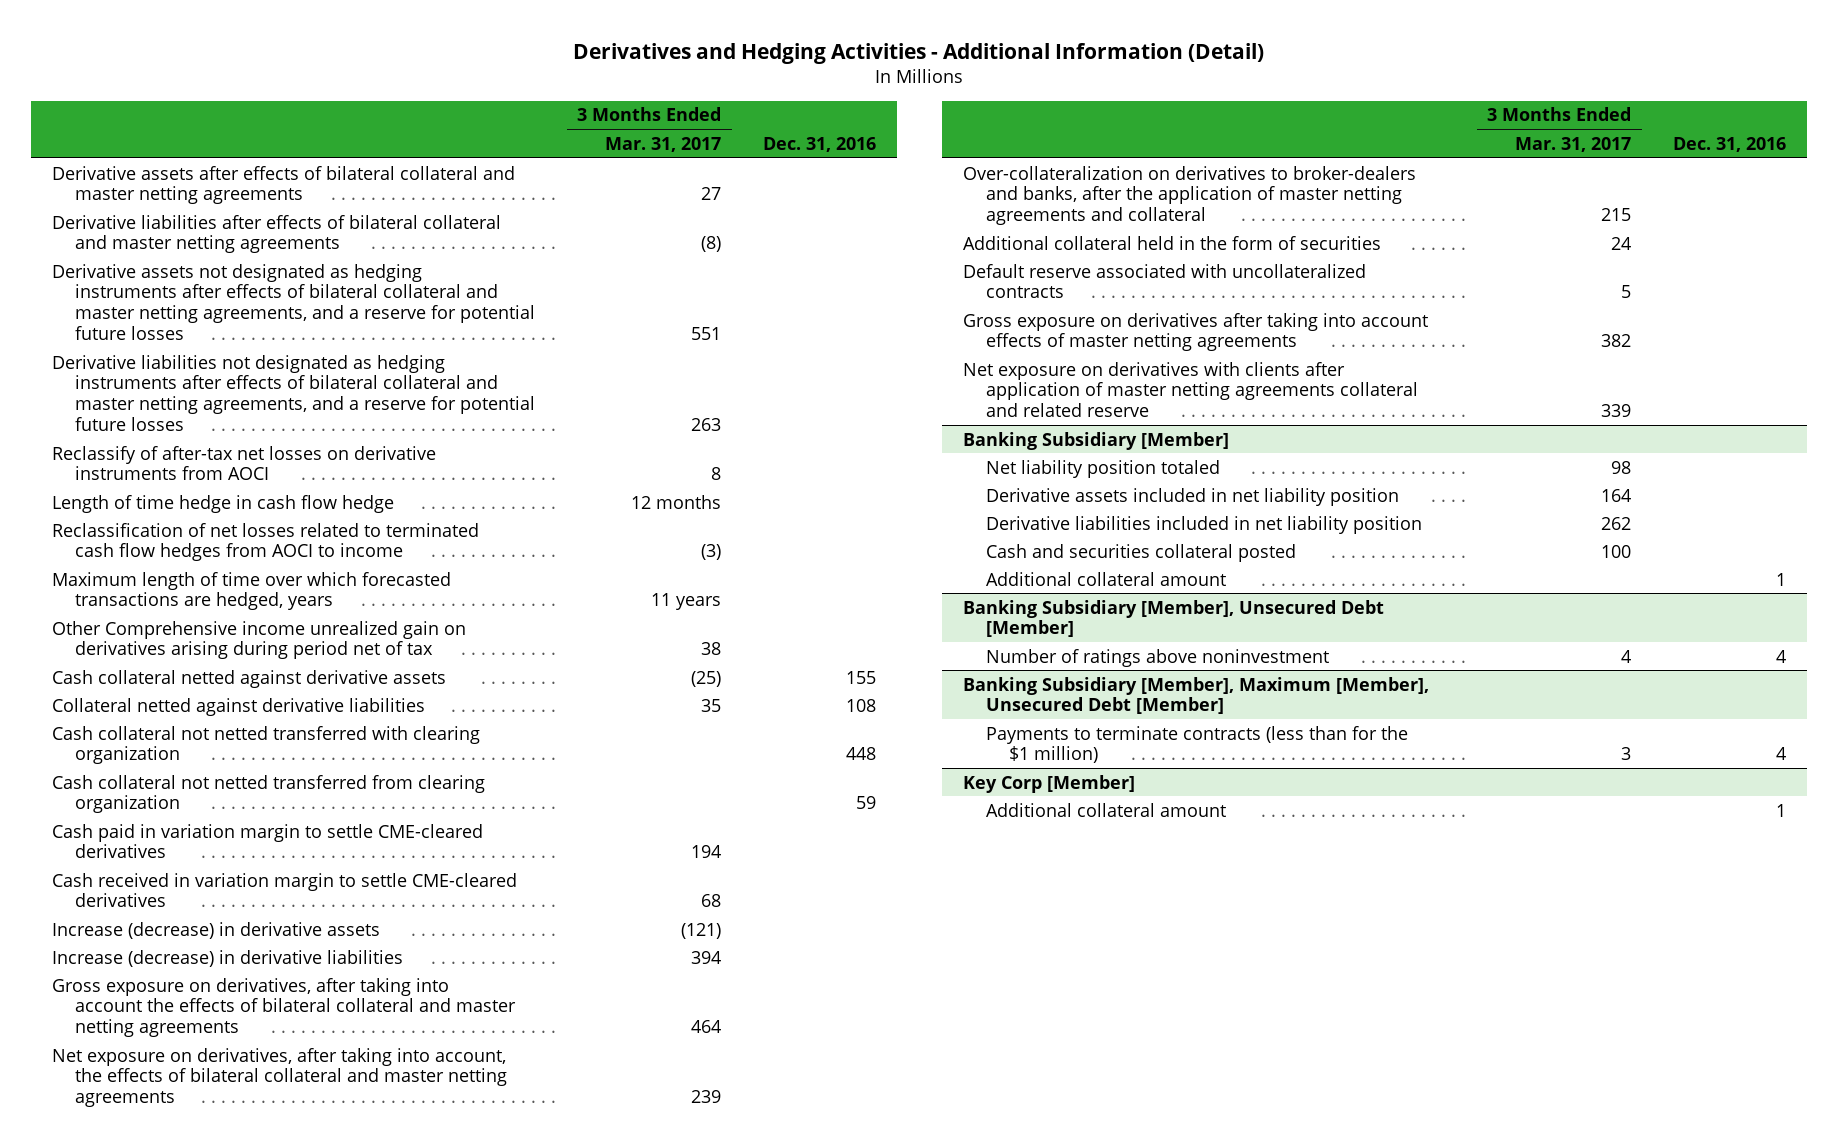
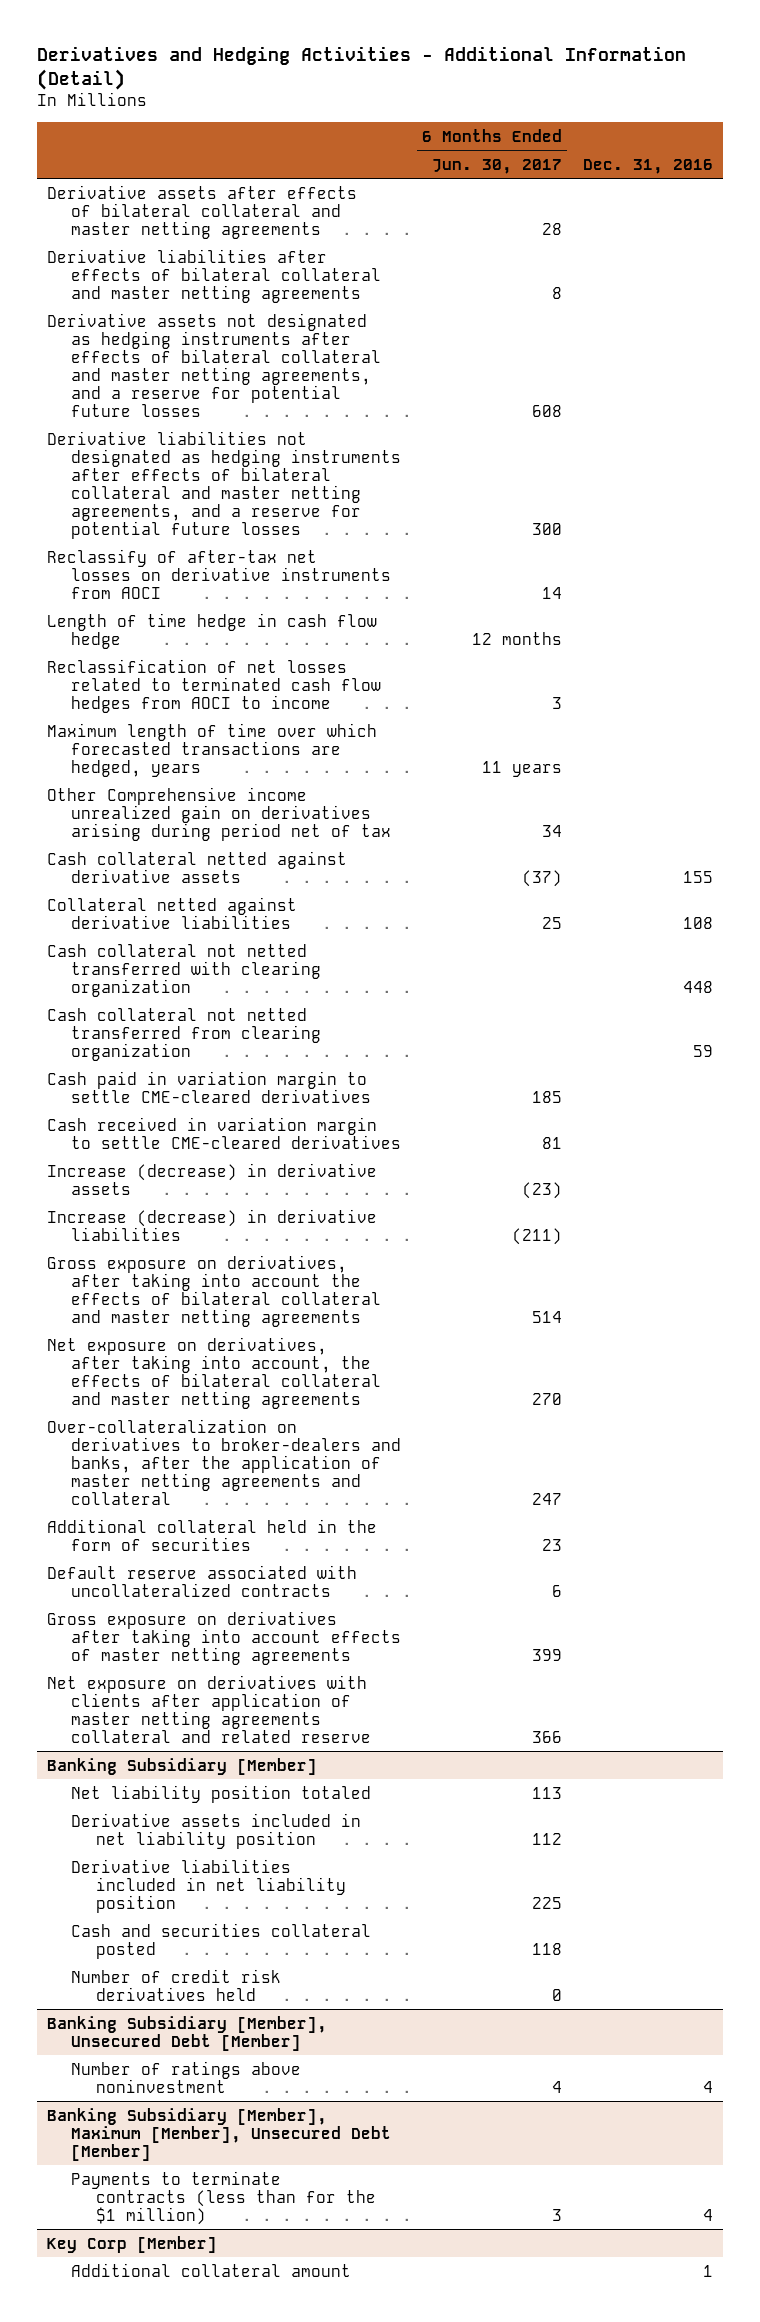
- | 3 Months Ended Mar. 31, 2017 | Dec. 31, 2016
+ | 6 Months Ended Jun. 30, 2017 | Dec. 31, 2016
@ Banking Subsidiary [Member]
- Additional collateral amount | | 1
+ Number of credit risk derivatives held | 0 |

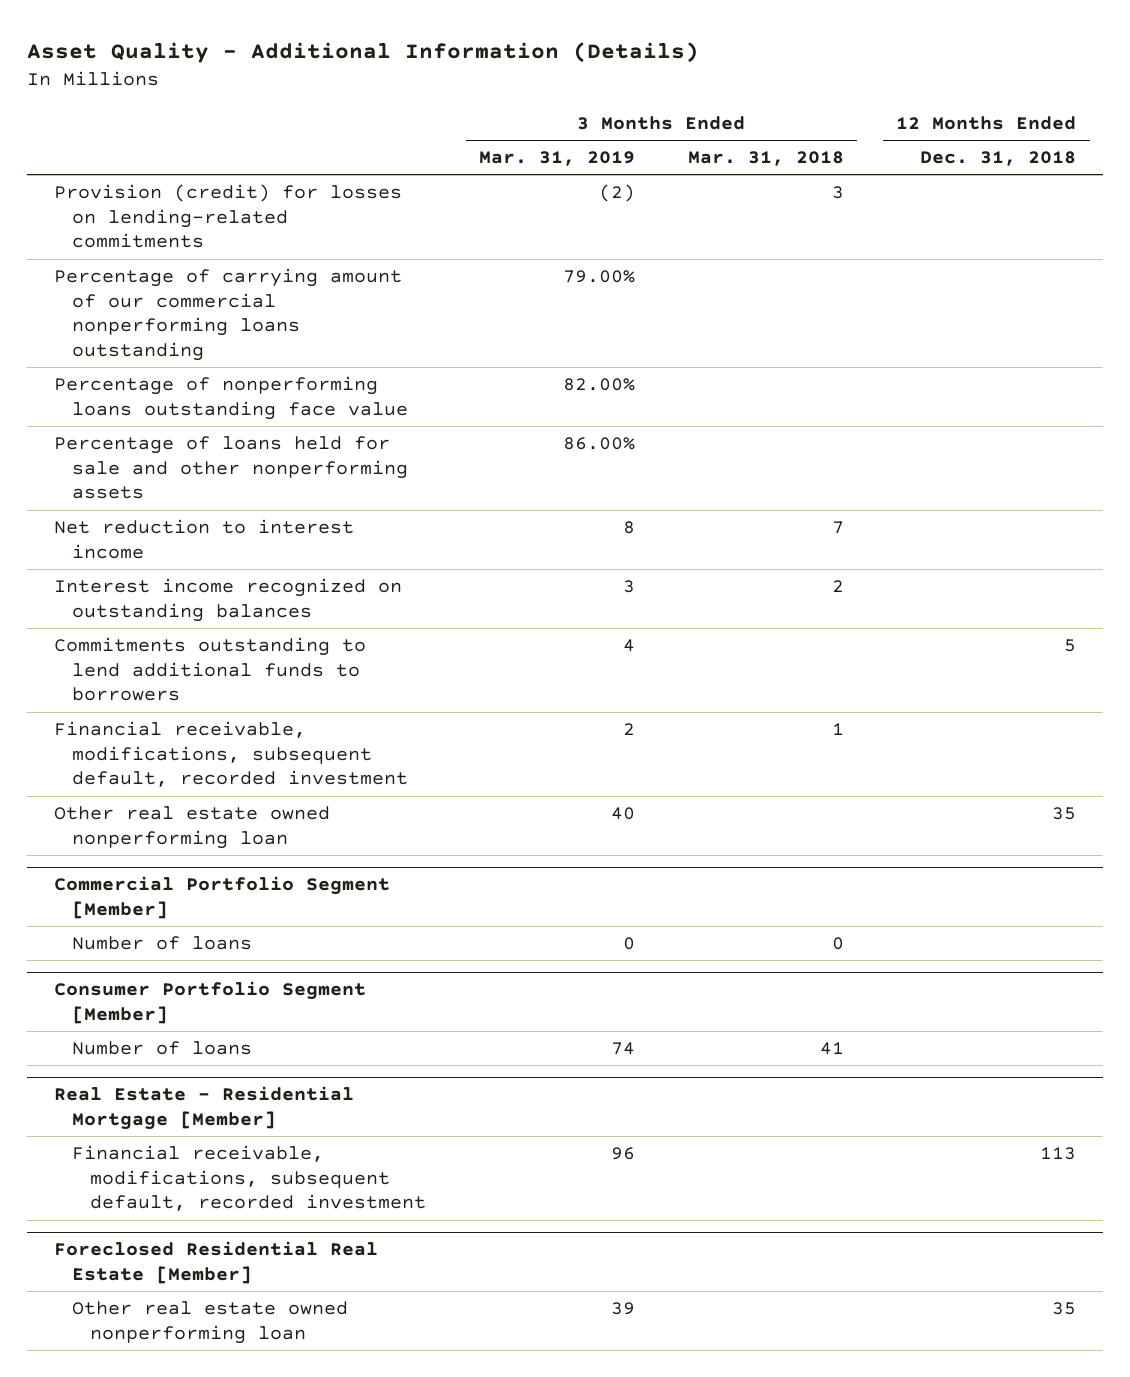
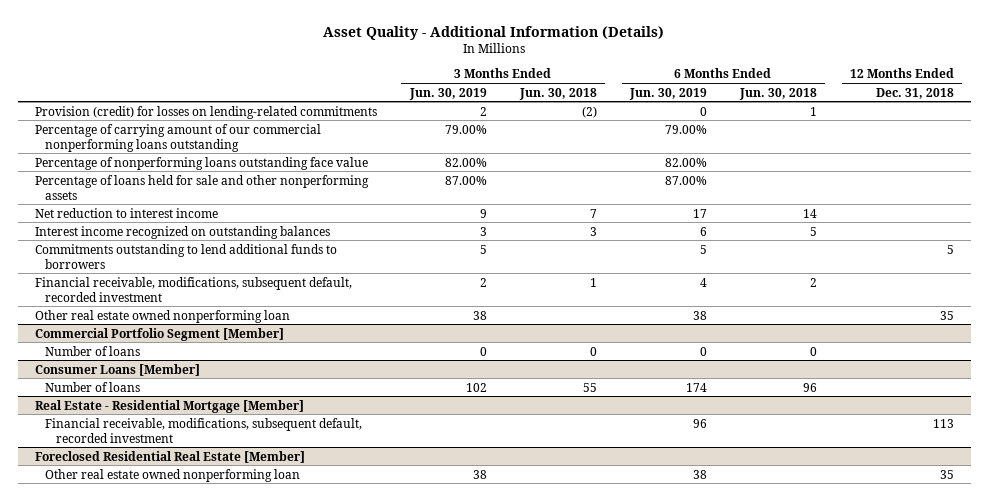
- | 3 Months Ended Mar. 31, 2019 | 3 Months Ended Mar. 31, 2018 | 12 Months Ended Dec. 31, 2018
+ | 3 Months Ended Jun. 30, 2019 | 3 Months Ended Jun. 30, 2018 | 6 Months Ended Jun. 30, 2019 | 6 Months Ended Jun. 30, 2018 | 12 Months Ended Dec. 31, 2018
- Consumer Portfolio Segment [Member]
+ Consumer Loans [Member]

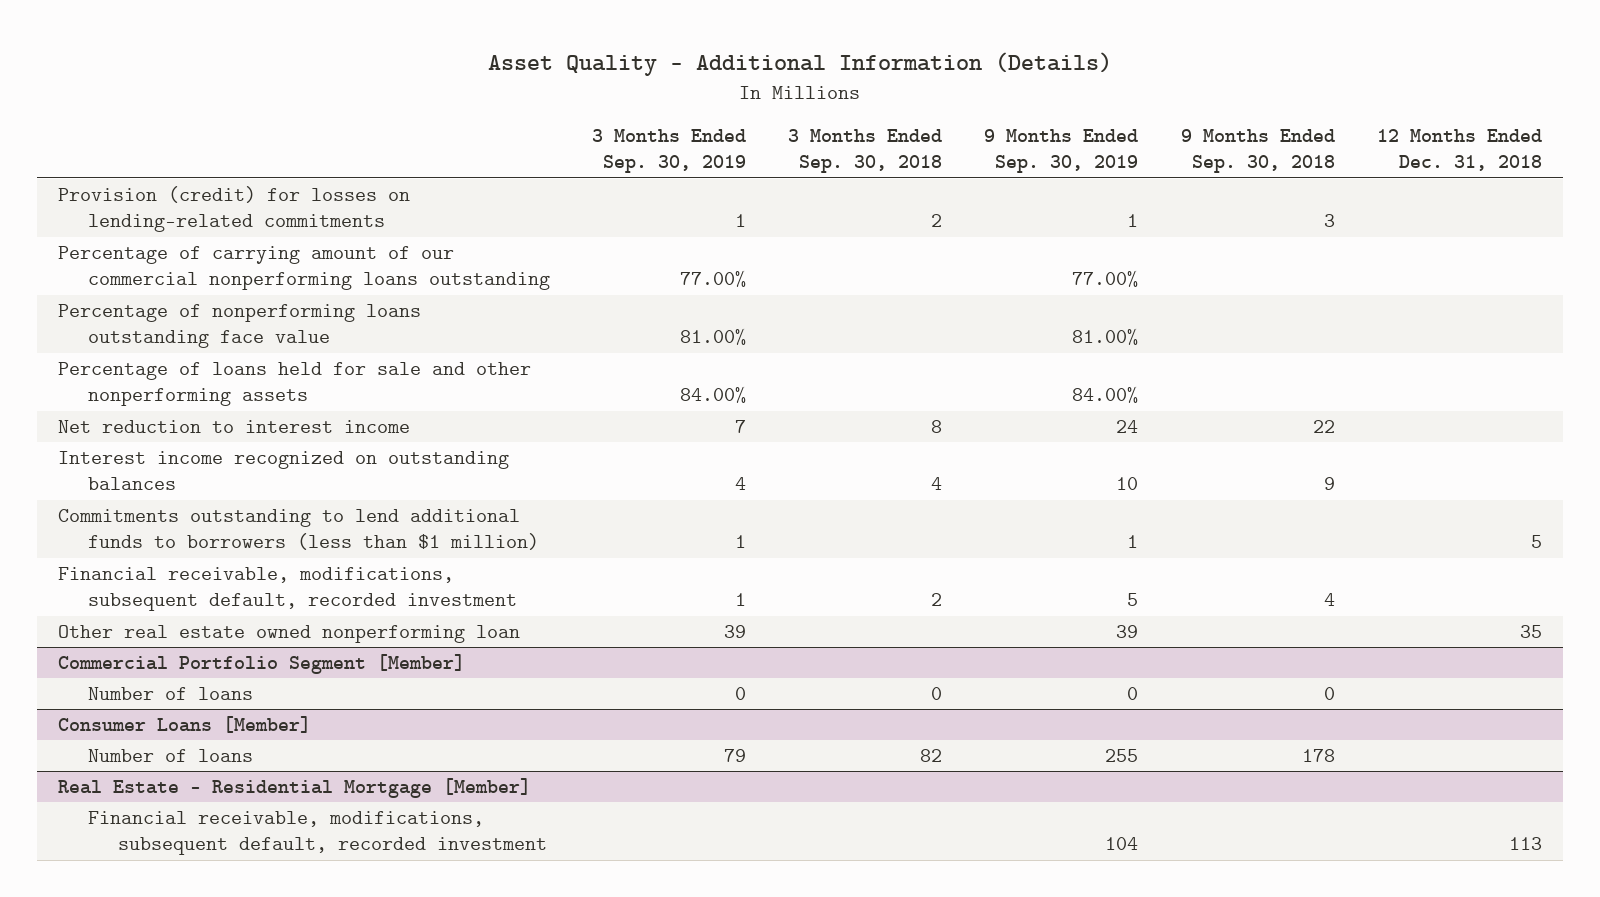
- | 3 Months Ended Jun. 30, 2019 | 3 Months Ended Jun. 30, 2018 | 6 Months Ended Jun. 30, 2019 | 6 Months Ended Jun. 30, 2018 | 12 Months Ended Dec. 31, 2018
+ | 3 Months Ended Sep. 30, 2019 | 3 Months Ended Sep. 30, 2018 | 9 Months Ended Sep. 30, 2019 | 9 Months Ended Sep. 30, 2018 | 12 Months Ended Dec. 31, 2018
- Commitments outstanding to lend additional funds to borrowers | 5 | | 5 | | 5
+ Commitments outstanding to lend additional funds to borrowers (less than $1 million) | 1 | | 1 | | 5
- Foreclosed Residential Real Estate [Member]
- Other real estate owned nonperforming loan | 38 | | 38 | | 35

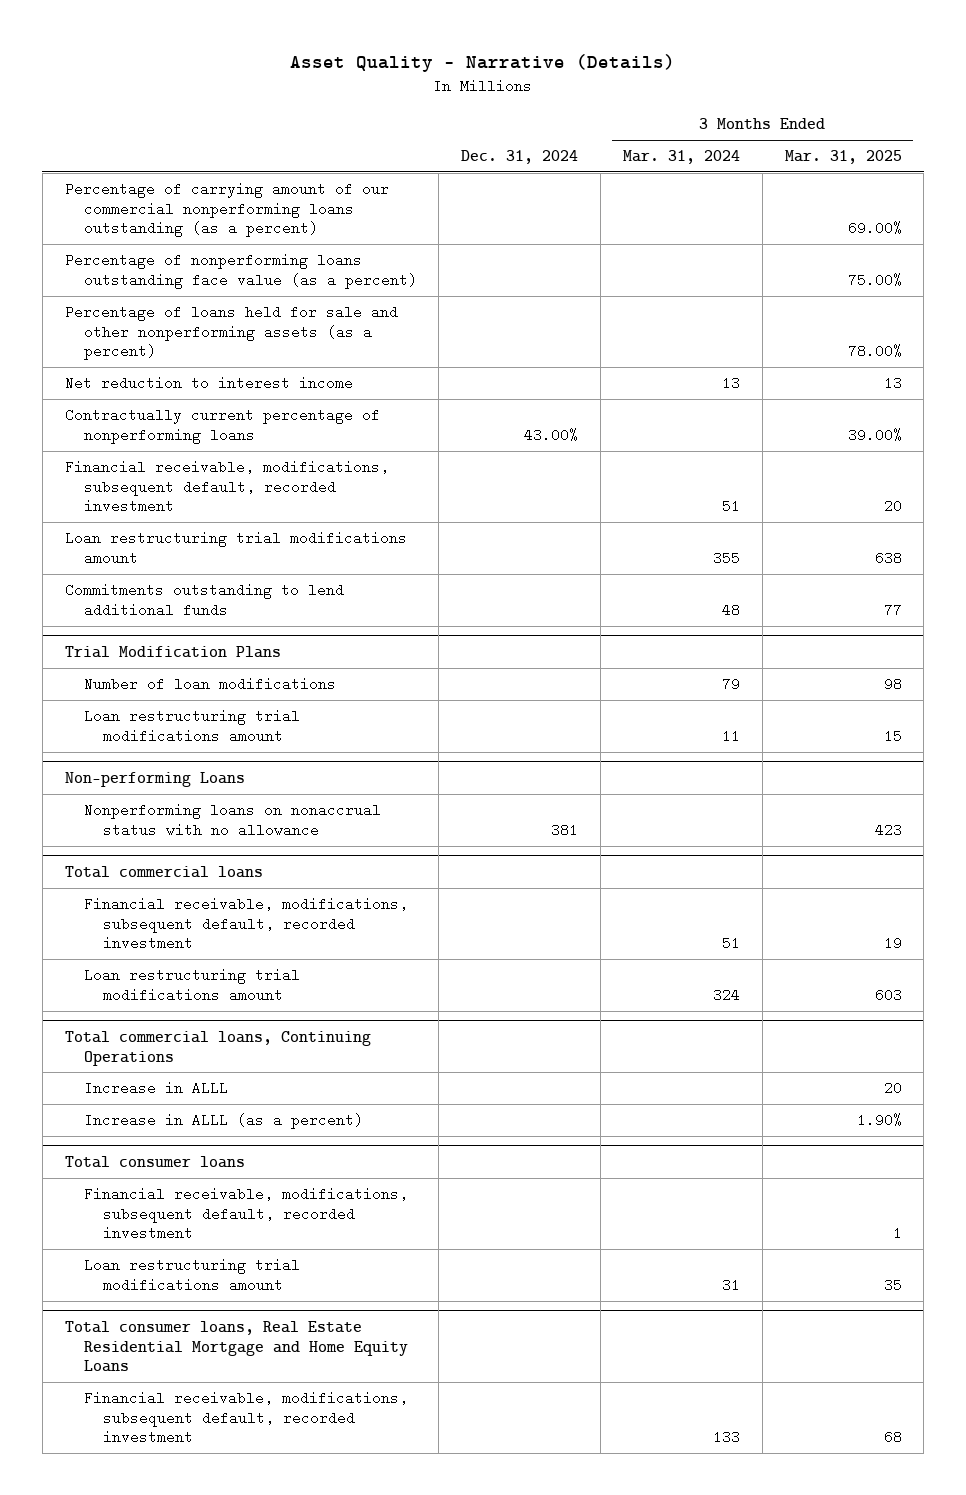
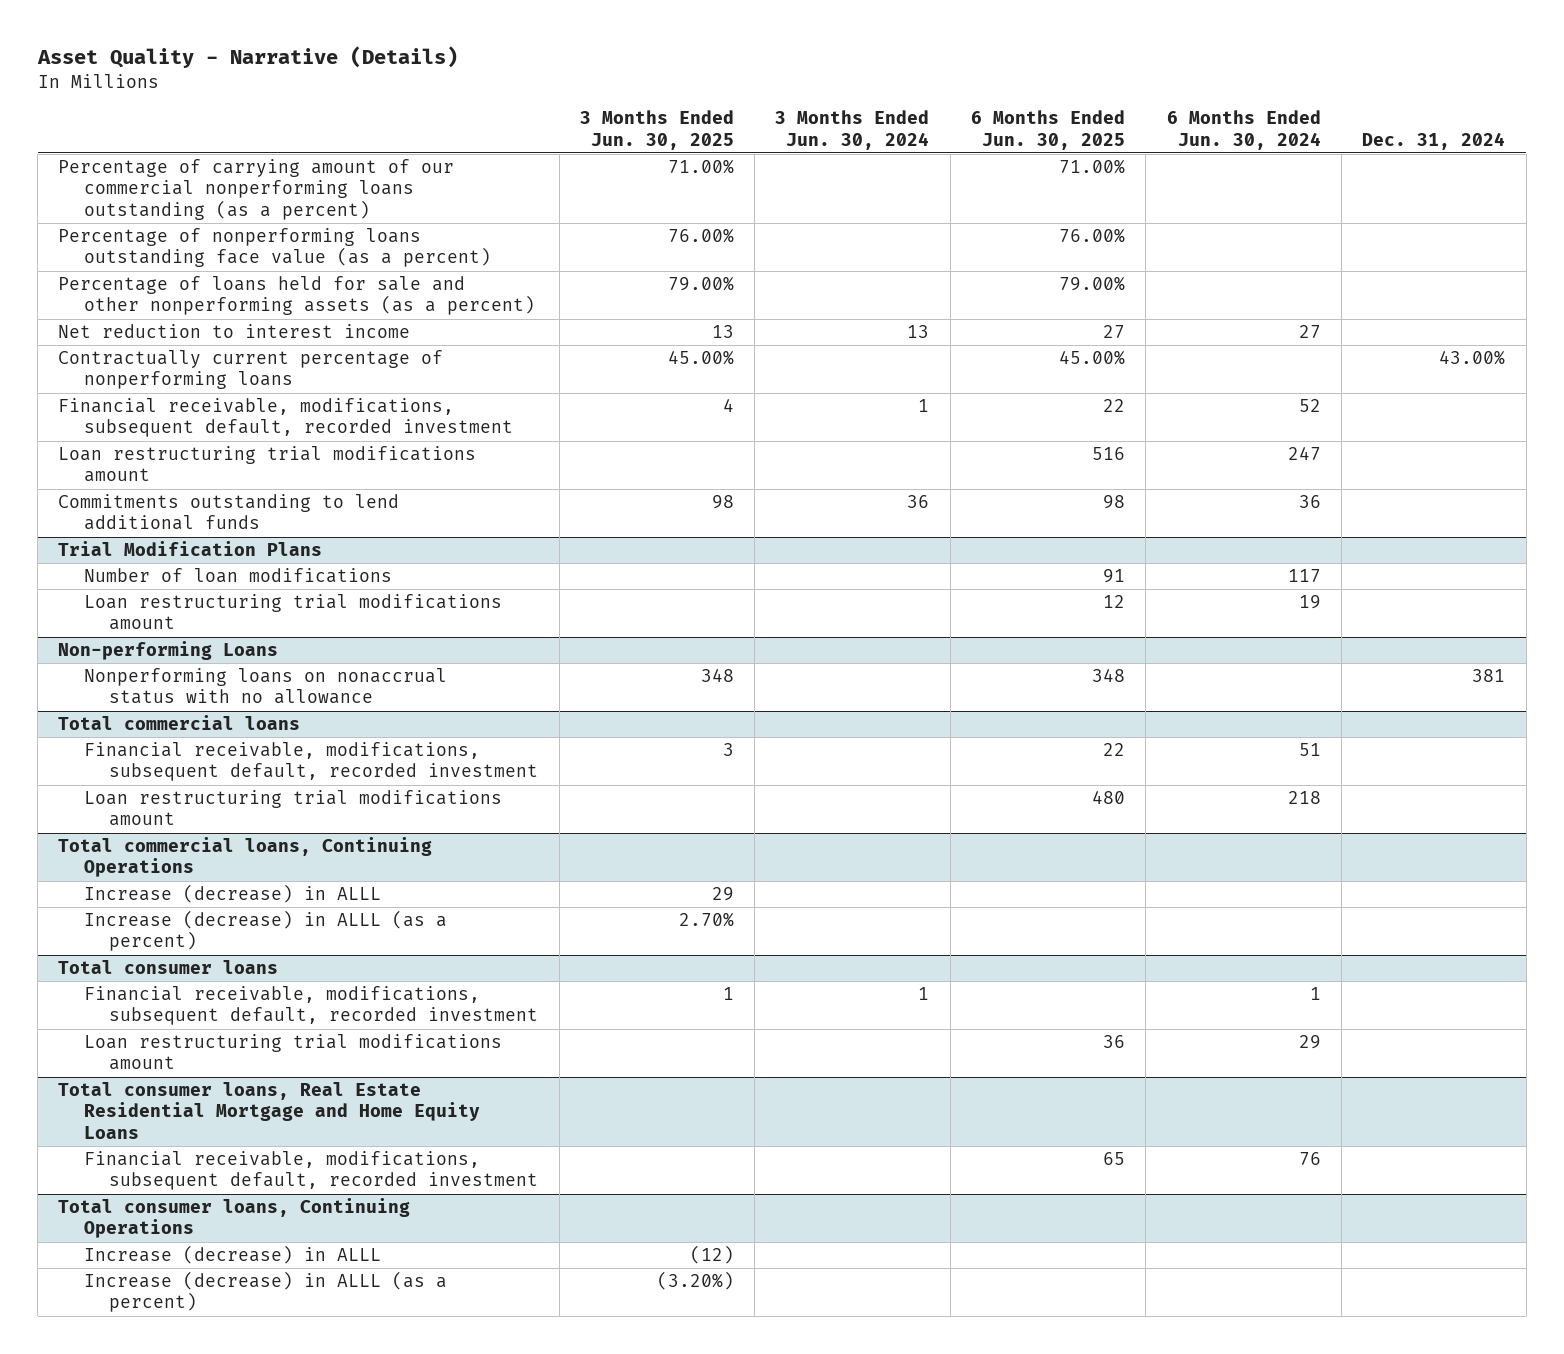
- | Dec. 31, 2024 | 3 Months Ended Mar. 31, 2024 | 3 Months Ended Mar. 31, 2025
+ | 3 Months Ended Jun. 30, 2025 | 3 Months Ended Jun. 30, 2024 | 6 Months Ended Jun. 30, 2025 | 6 Months Ended Jun. 30, 2024 | Dec. 31, 2024
@ Total commercial loans, Continuing Operations
- Increase in ALLL | | | 20
- Increase in ALLL (as a percent) | | | 1.90%
+ Increase (decrease) in ALLL | 29 | | | |
+ Increase (decrease) in ALLL (as a percent) | 2.70% | | | |
+ Total consumer loans, Continuing Operations
+ Increase (decrease) in ALLL | (12) | | | |
+ Increase (decrease) in ALLL (as a percent) | (3.20%) | | | |

